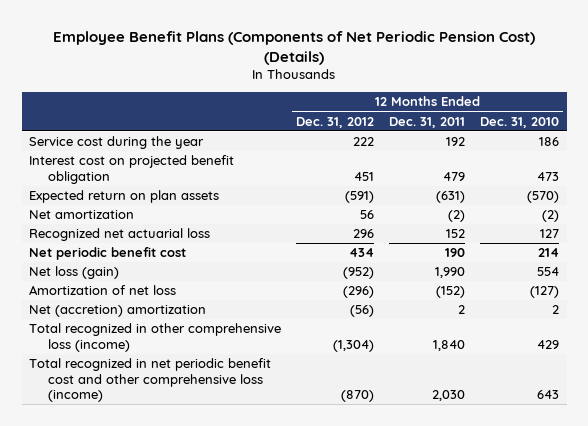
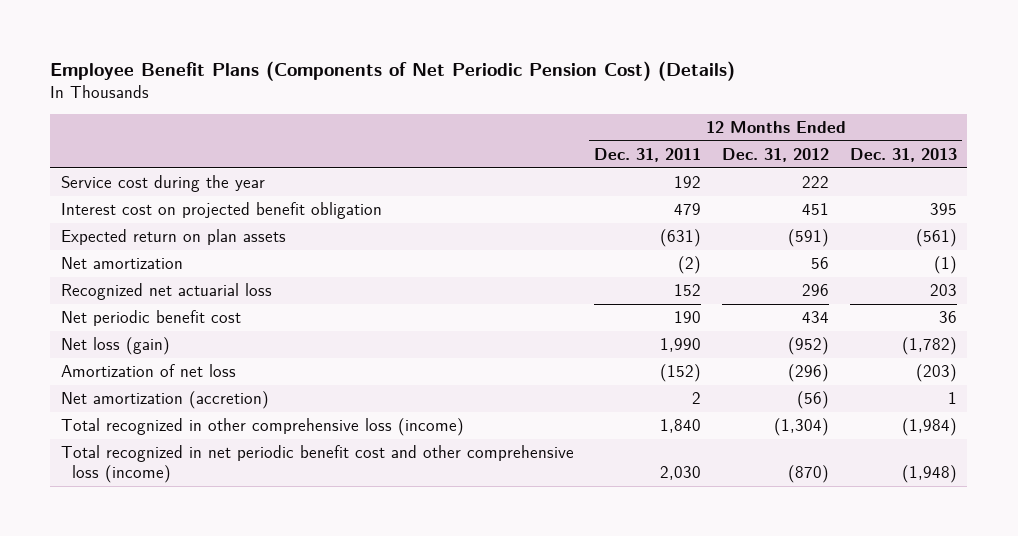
- | 12 Months Ended Dec. 31, 2012 | 12 Months Ended Dec. 31, 2011 | 12 Months Ended Dec. 31, 2010
+ | 12 Months Ended Dec. 31, 2011 | 12 Months Ended Dec. 31, 2012 | 12 Months Ended Dec. 31, 2013
- Net (accretion) amortization | (56) | 2 | 2
+ Net amortization (accretion) | 2 | (56) | 1

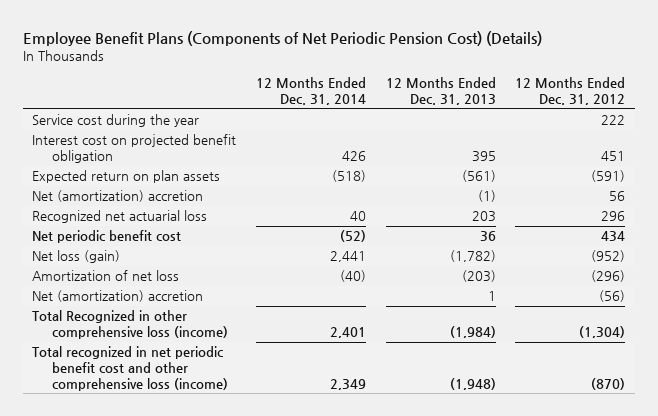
- | 12 Months Ended Dec. 31, 2011 | 12 Months Ended Dec. 31, 2012 | 12 Months Ended Dec. 31, 2013
+ | 12 Months Ended Dec. 31, 2014 | 12 Months Ended Dec. 31, 2013 | 12 Months Ended Dec. 31, 2012
- Net amortization | (2) | 56 | (1)
+ Net (amortization) accretion | | (1) | 56
- Net amortization (accretion) | 2 | (56) | 1
- Total recognized in other comprehensive loss (income) | 1,840 | (1,304) | (1,984)
+ Net (amortization) accretion | | 1 | (56)
+ Total Recognized in other comprehensive loss (income) | 2,401 | (1,984) | (1,304)

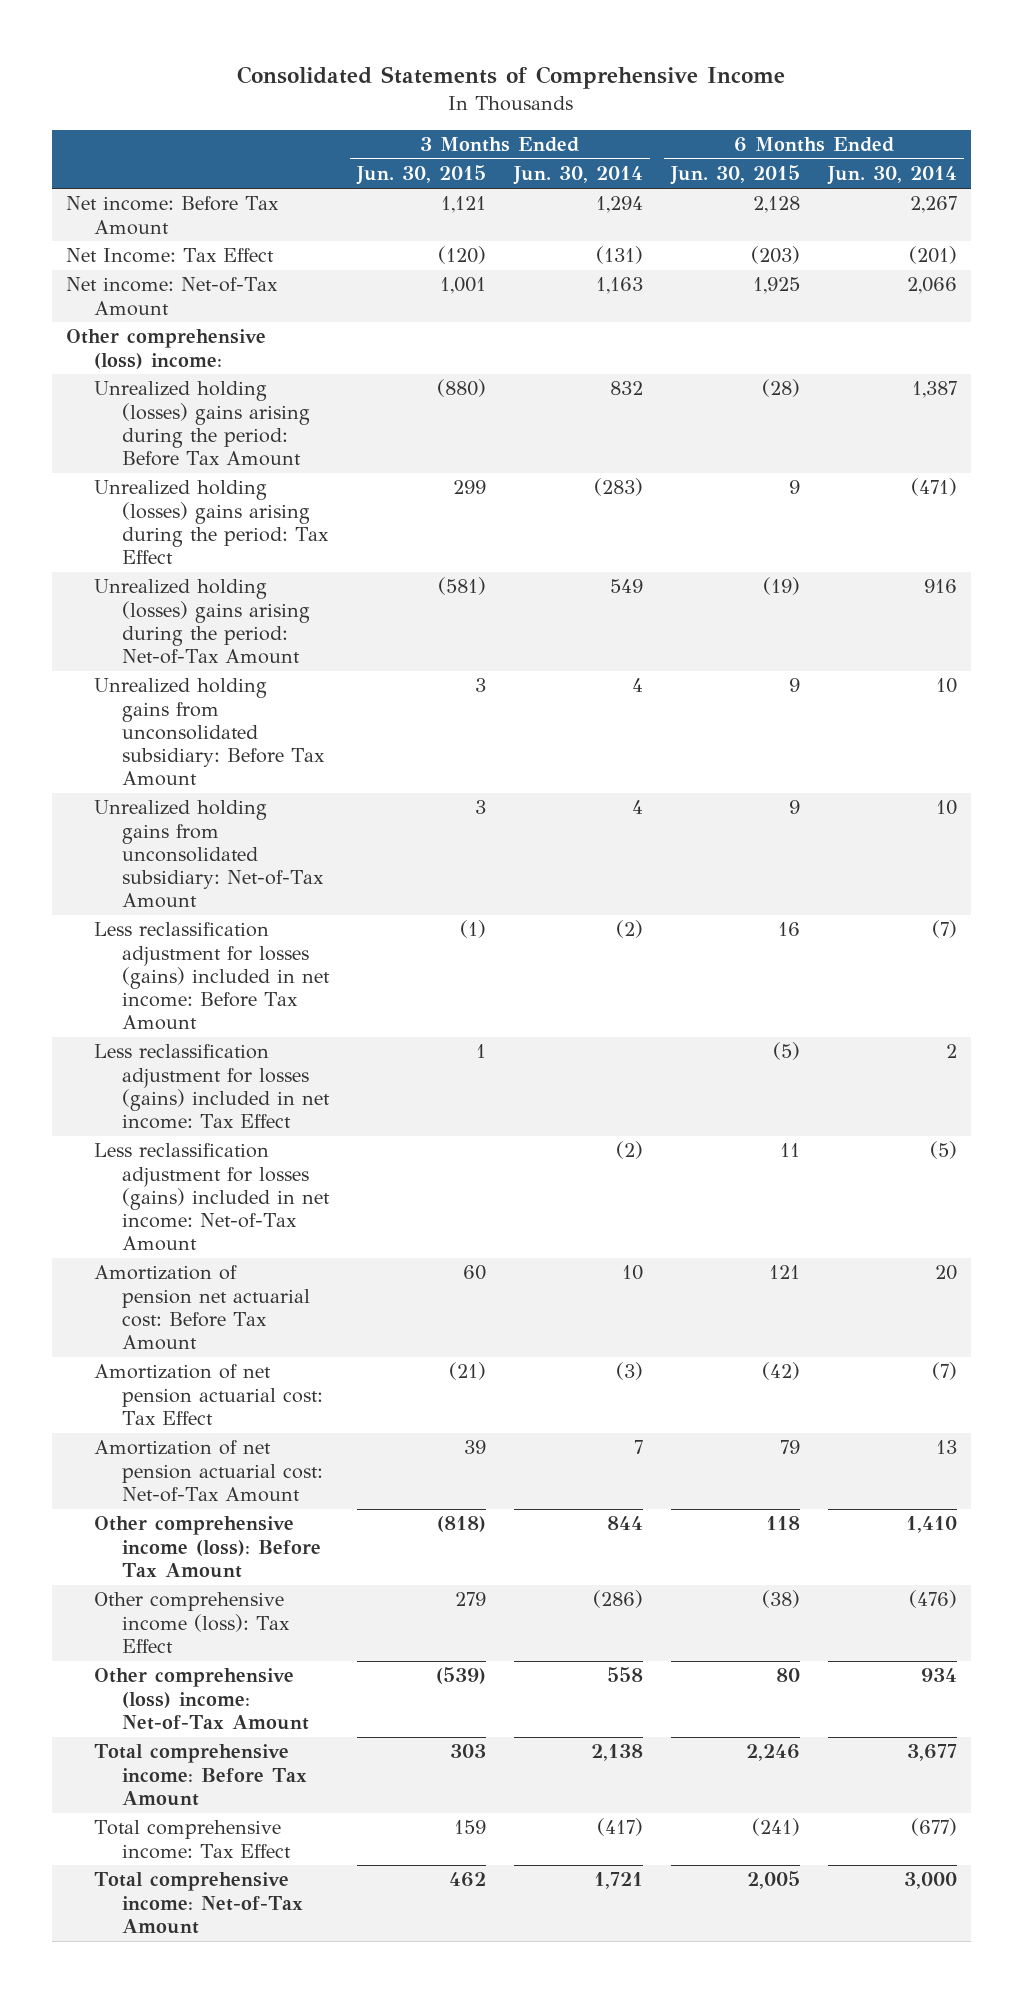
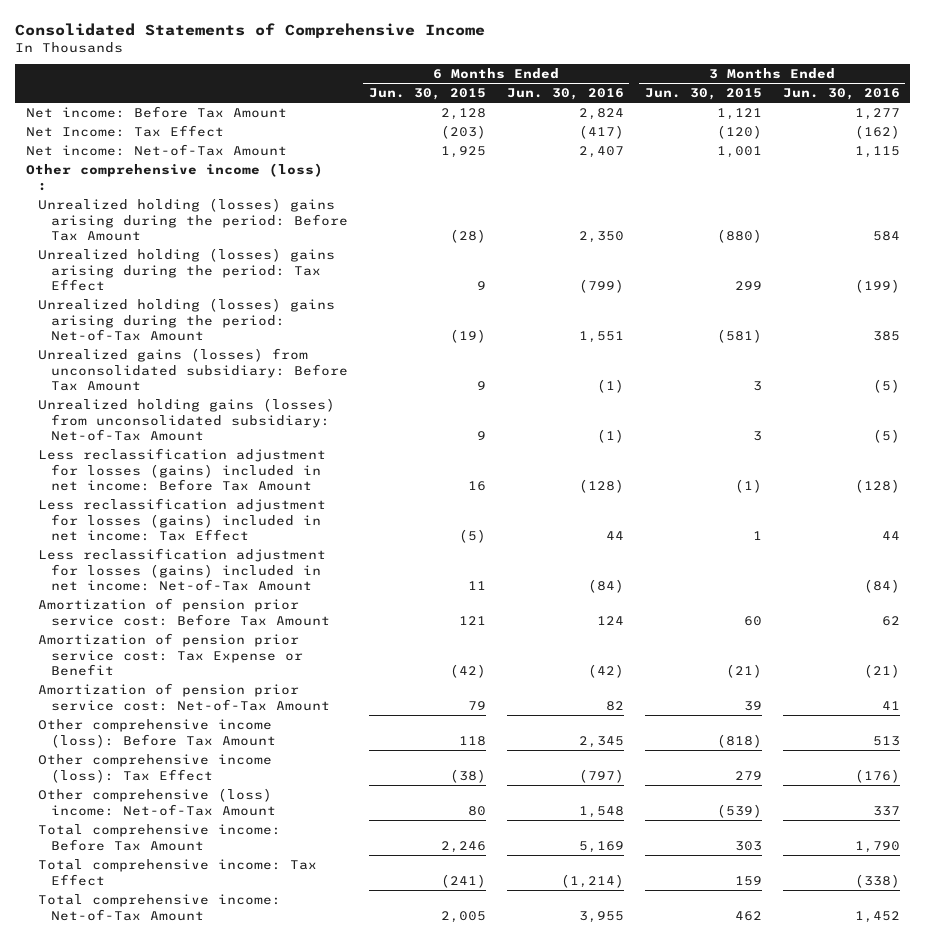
- | 3 Months Ended Jun. 30, 2015 | 3 Months Ended Jun. 30, 2014 | 6 Months Ended Jun. 30, 2015 | 6 Months Ended Jun. 30, 2014
+ | 6 Months Ended Jun. 30, 2015 | 6 Months Ended Jun. 30, 2016 | 3 Months Ended Jun. 30, 2015 | 3 Months Ended Jun. 30, 2016
- Other comprehensive (loss) income:
+ Other comprehensive income (loss) :
- Unrealized holding gains from unconsolidated subsidiary: Before Tax Amount | 3 | 4 | 9 | 10
- Unrealized holding gains from unconsolidated subsidiary: Net-of-Tax Amount | 3 | 4 | 9 | 10
+ Unrealized gains (losses) from unconsolidated subsidiary: Before Tax Amount | 9 | (1) | 3 | (5)
+ Unrealized holding gains (losses) from unconsolidated subsidiary: Net-of-Tax Amount | 9 | (1) | 3 | (5)
- Amortization of pension net actuarial cost: Before Tax Amount | 60 | 10 | 121 | 20
- Amortization of net pension actuarial cost: Tax Effect | (21) | (3) | (42) | (7)
- Amortization of net pension actuarial cost: Net-of-Tax Amount | 39 | 7 | 79 | 13
+ Amortization of pension prior service cost: Before Tax Amount | 121 | 124 | 60 | 62
+ Amortization of pension prior service cost: Tax Expense or Benefit | (42) | (42) | (21) | (21)
+ Amortization of pension prior service cost: Net-of-Tax Amount | 79 | 82 | 39 | 41

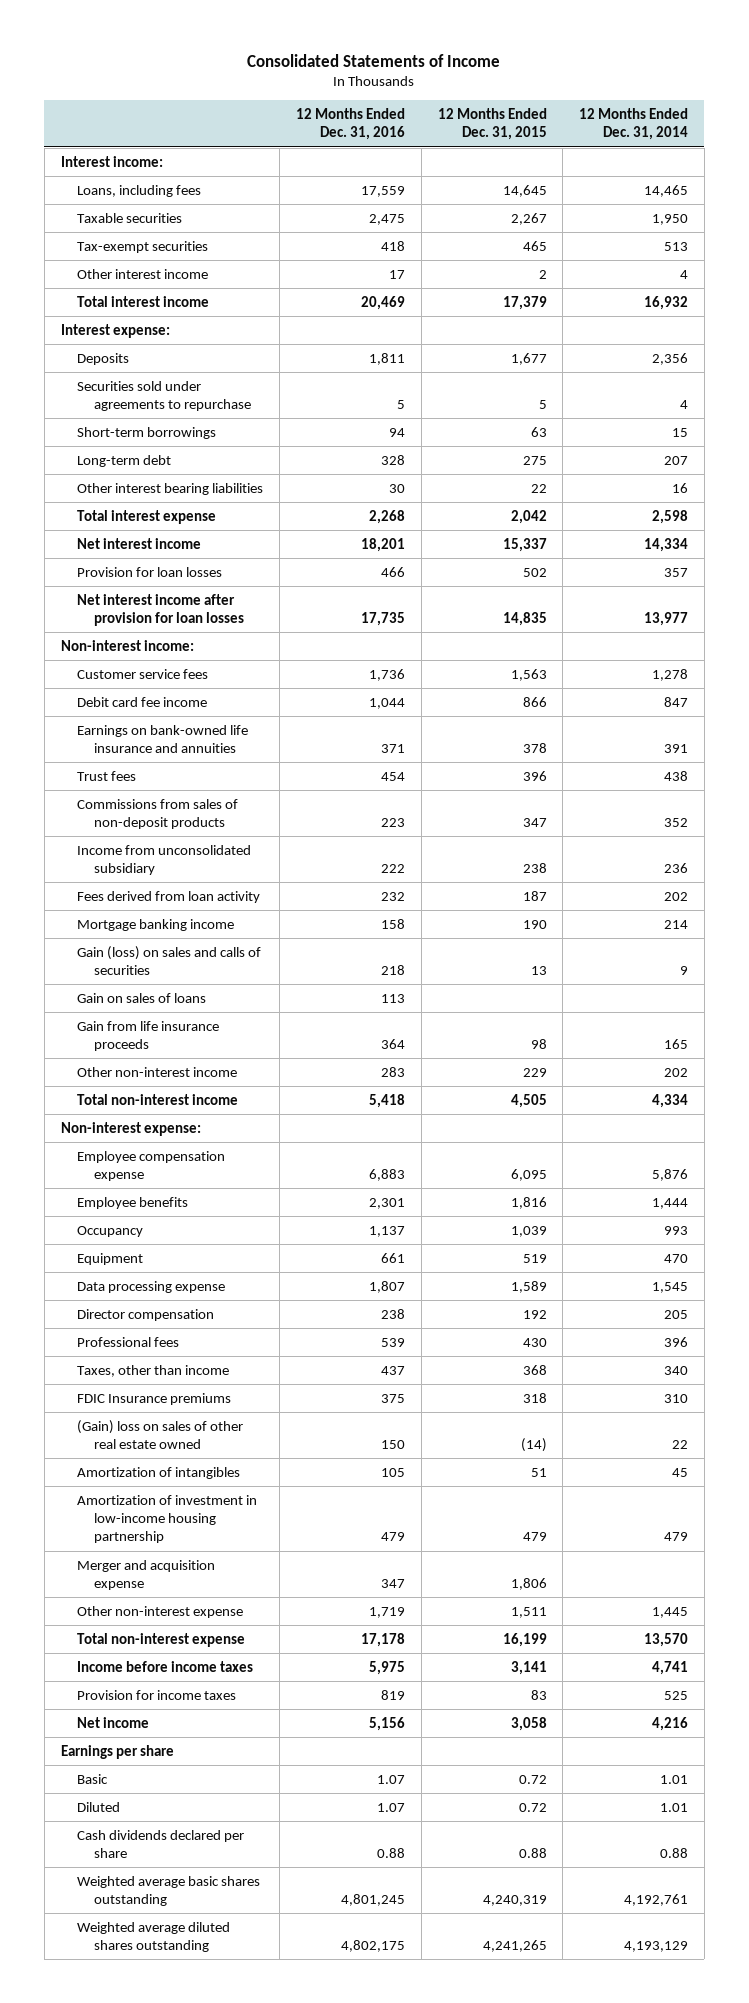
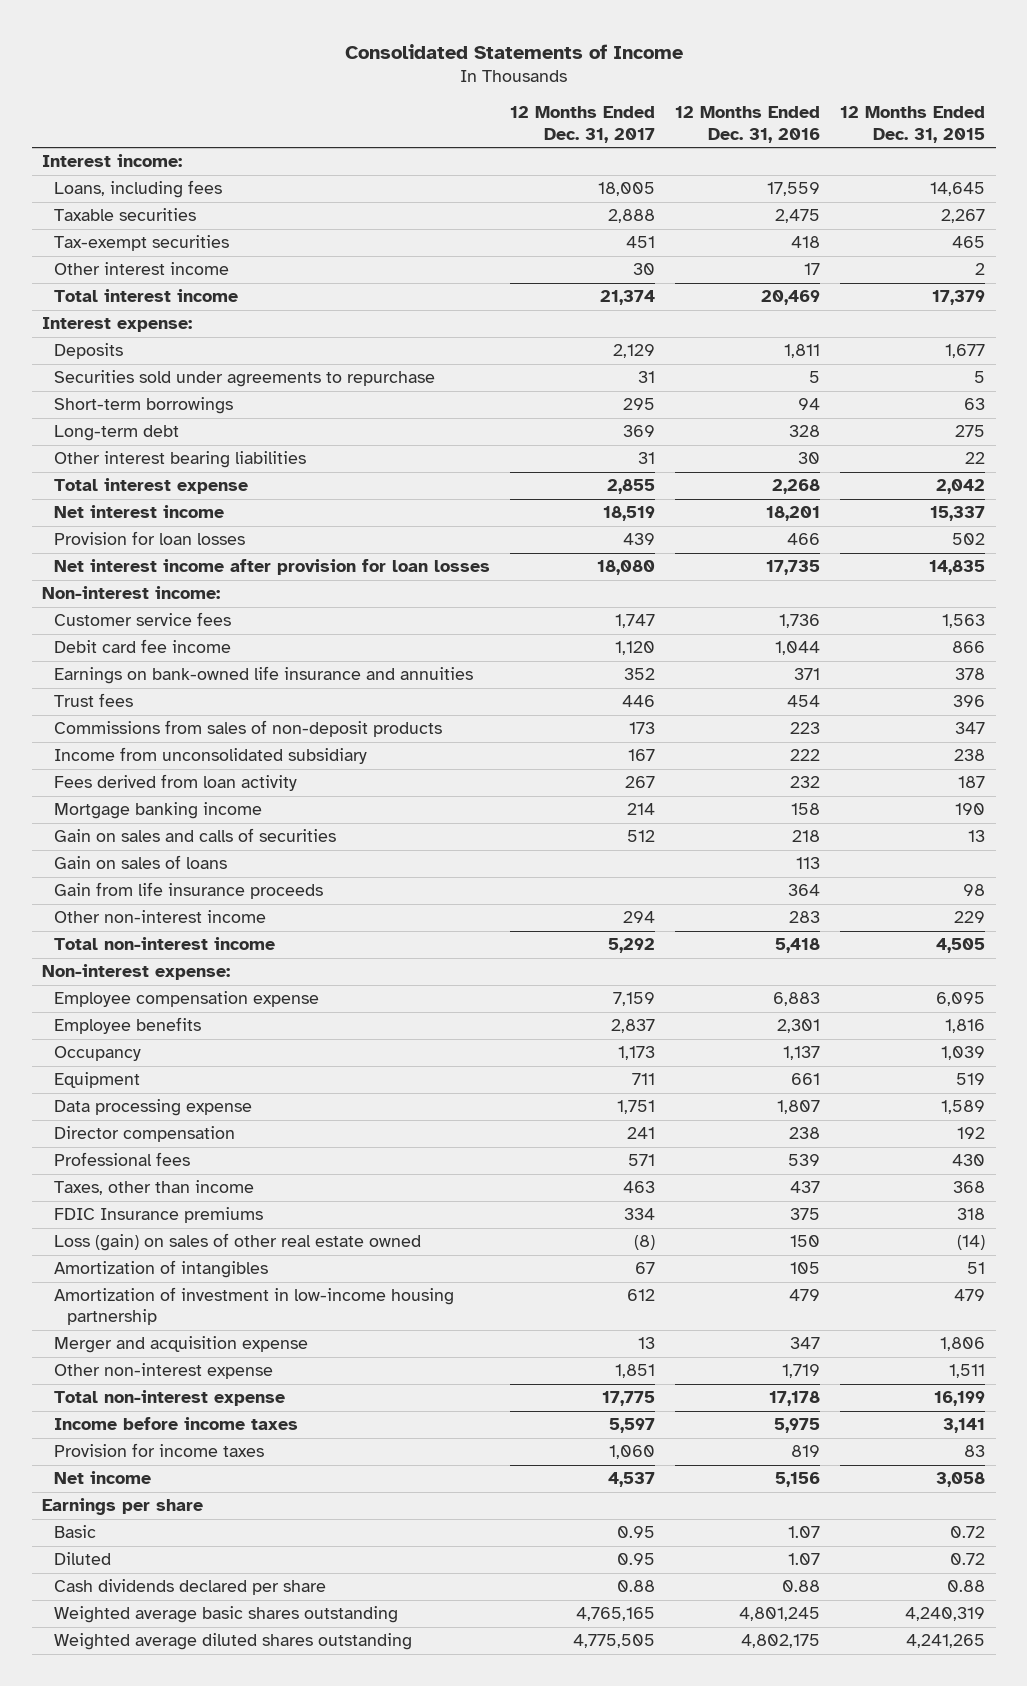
- | 12 Months Ended Dec. 31, 2016 | 12 Months Ended Dec. 31, 2015 | 12 Months Ended Dec. 31, 2014
+ | 12 Months Ended Dec. 31, 2017 | 12 Months Ended Dec. 31, 2016 | 12 Months Ended Dec. 31, 2015
- Gain (loss) on sales and calls of securities | 218 | 13 | 9
+ Gain on sales and calls of securities | 512 | 218 | 13
- (Gain) loss on sales of other real estate owned | 150 | (14) | 22
+ Loss (gain) on sales of other real estate owned | (8) | 150 | (14)

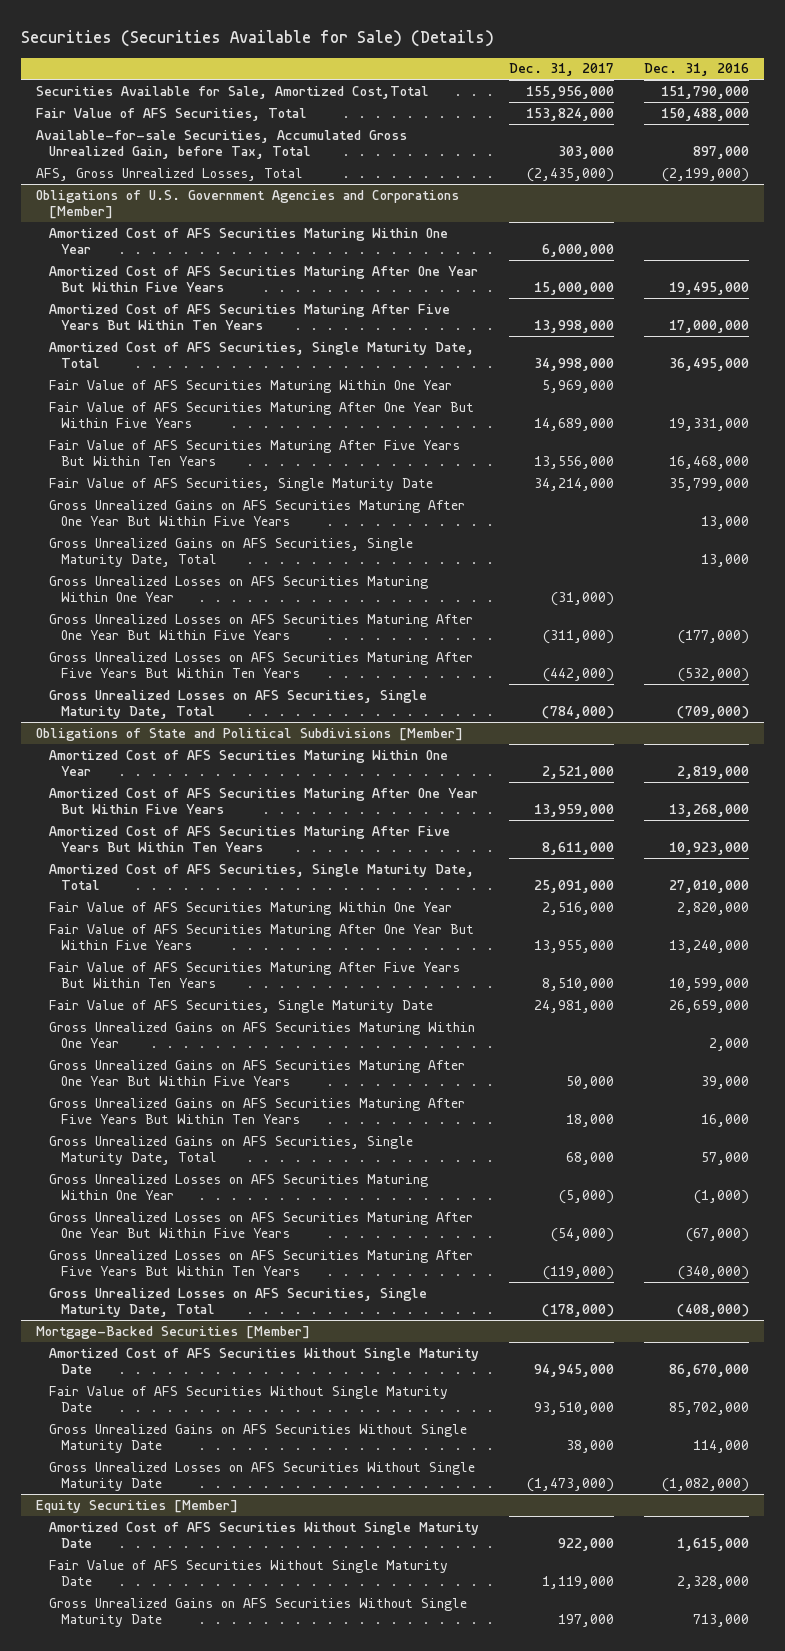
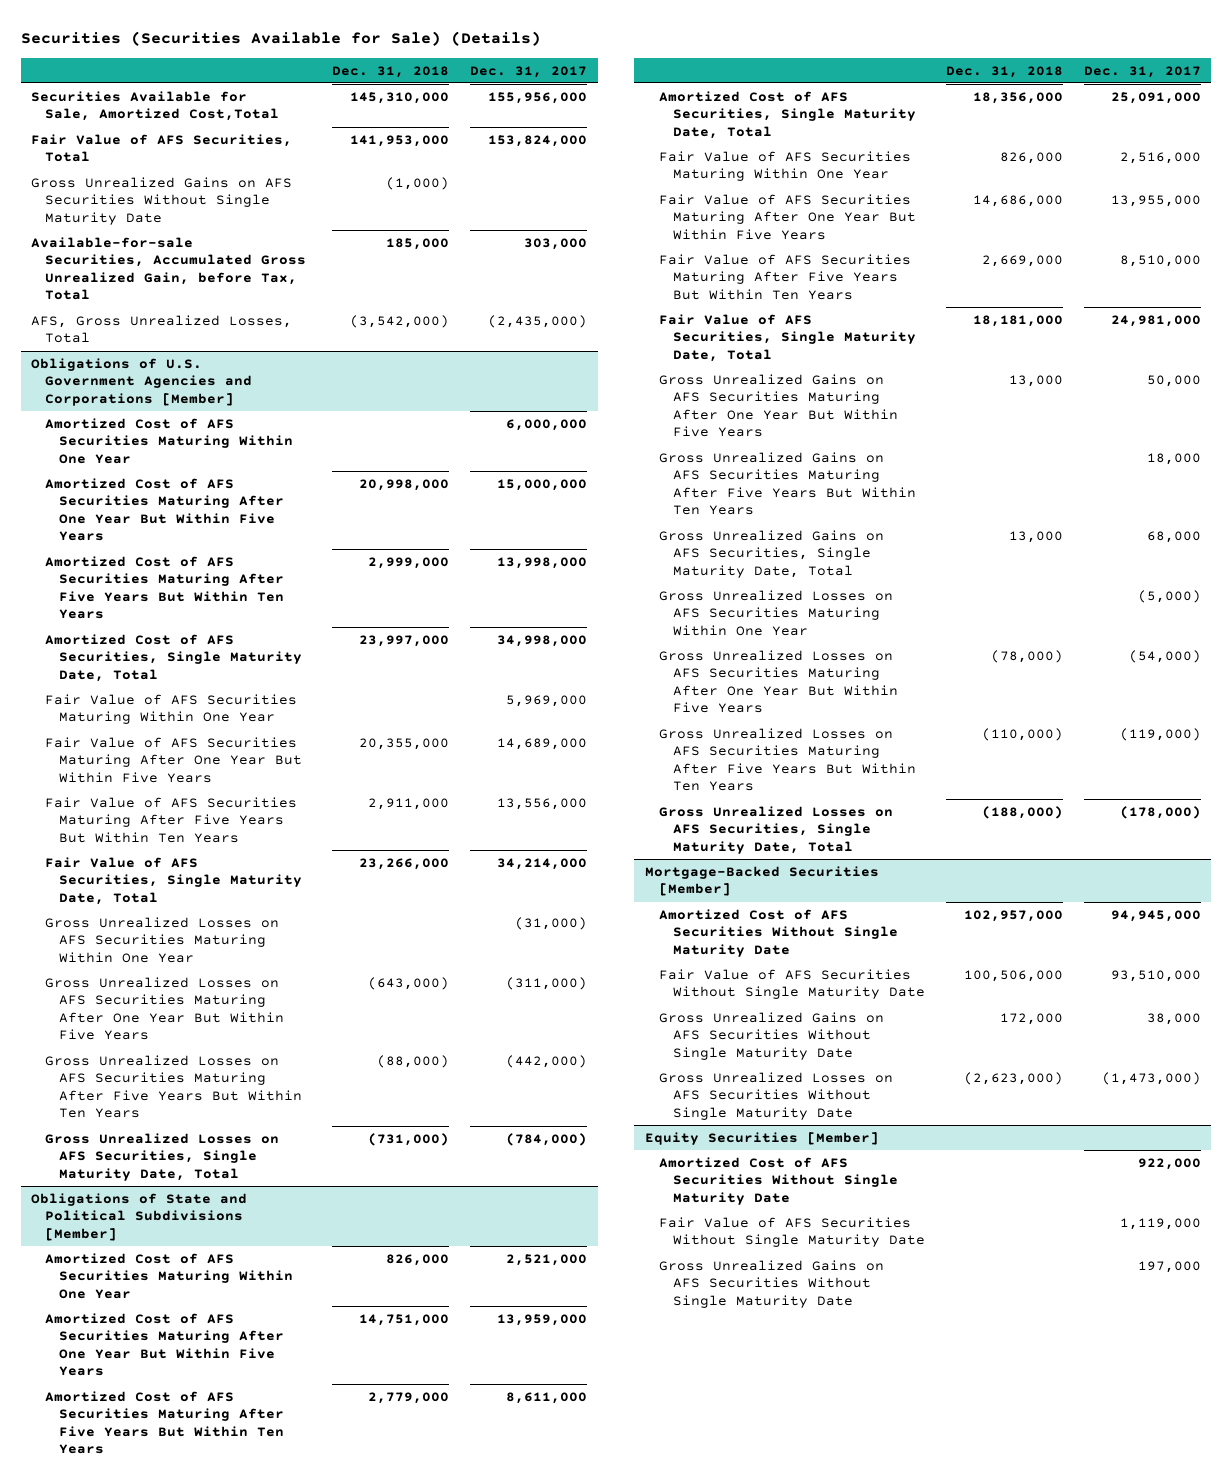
- | Dec. 31, 2017 | Dec. 31, 2016
+ | Dec. 31, 2018 | Dec. 31, 2017
+ Gross Unrealized Gains on AFS Securities Without Single Maturity Date | (1,000) |
@ Obligations of U.S. Government Agencies and Corporations [Member]
- Fair Value of AFS Securities, Single Maturity Date | 34,214,000 | 35,799,000
- Gross Unrealized Gains on AFS Securities Maturing After One Year But Within Five Years | | 13,000
- Gross Unrealized Gains on AFS Securities, Single Maturity Date, Total | | 13,000
+ Fair Value of AFS Securities, Single Maturity Date, Total | 23,266,000 | 34,214,000
@ Obligations of State and Political Subdivisions [Member]
- Fair Value of AFS Securities, Single Maturity Date | 24,981,000 | 26,659,000
- Gross Unrealized Gains on AFS Securities Maturing Within One Year | | 2,000
+ Fair Value of AFS Securities, Single Maturity Date, Total | 18,181,000 | 24,981,000

